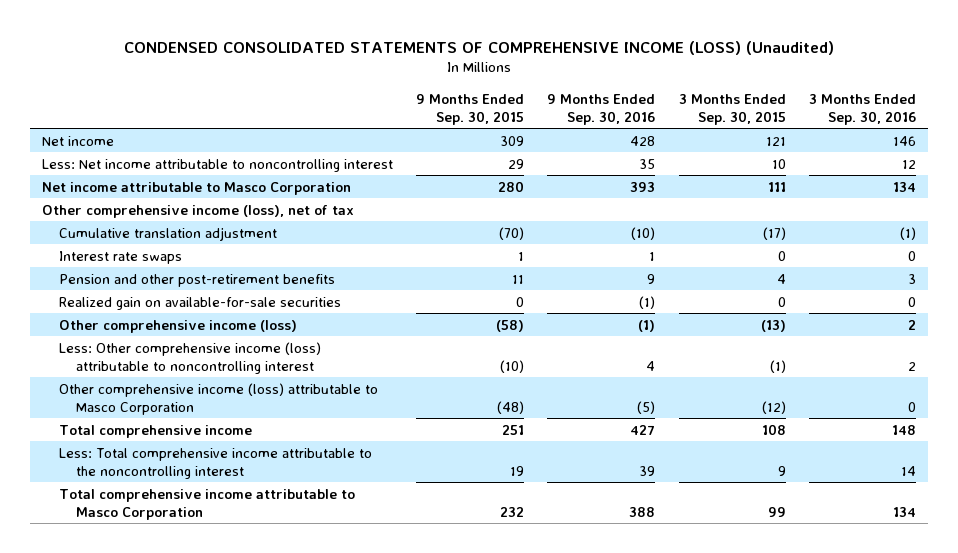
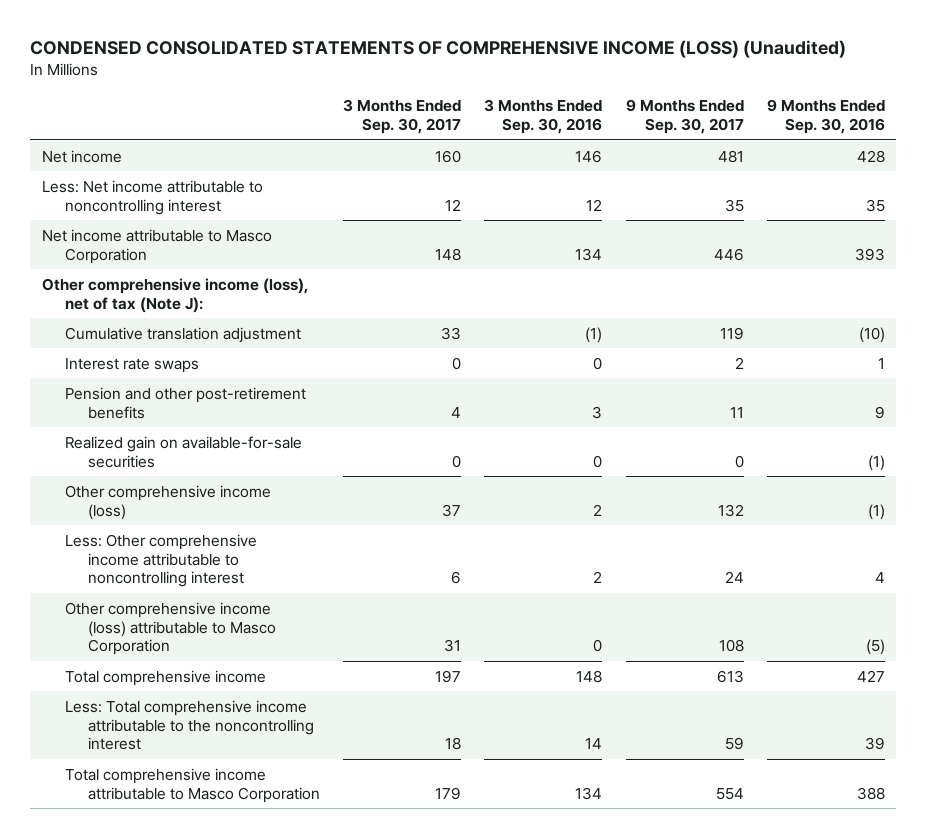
- | 9 Months Ended Sep. 30, 2015 | 9 Months Ended Sep. 30, 2016 | 3 Months Ended Sep. 30, 2015 | 3 Months Ended Sep. 30, 2016
+ | 3 Months Ended Sep. 30, 2017 | 3 Months Ended Sep. 30, 2016 | 9 Months Ended Sep. 30, 2017 | 9 Months Ended Sep. 30, 2016
- Other comprehensive income (loss), net of tax
+ Other comprehensive income (loss), net of tax (Note J):
- Less: Other comprehensive income (loss) attributable to noncontrolling interest | (10) | 4 | (1) | 2
+ Less: Other comprehensive income attributable to noncontrolling interest | 6 | 2 | 24 | 4

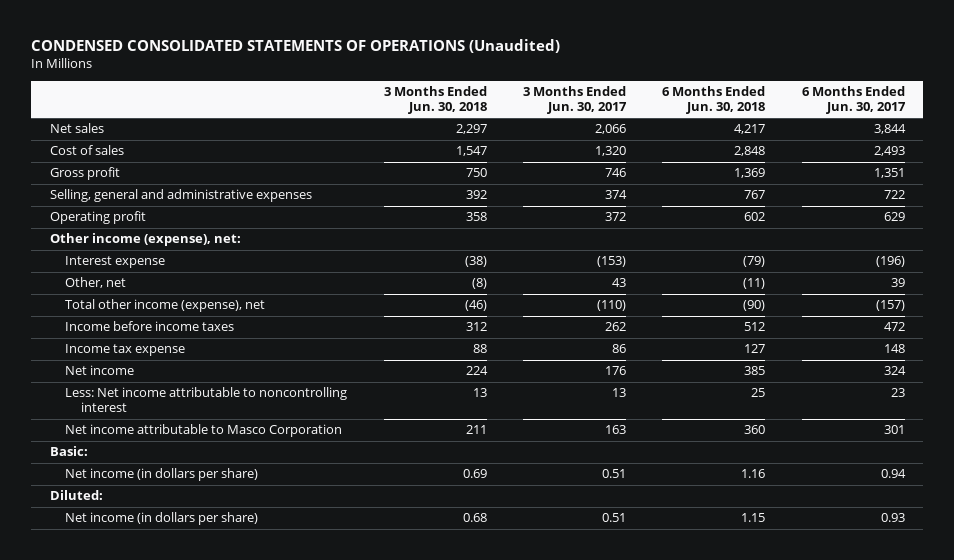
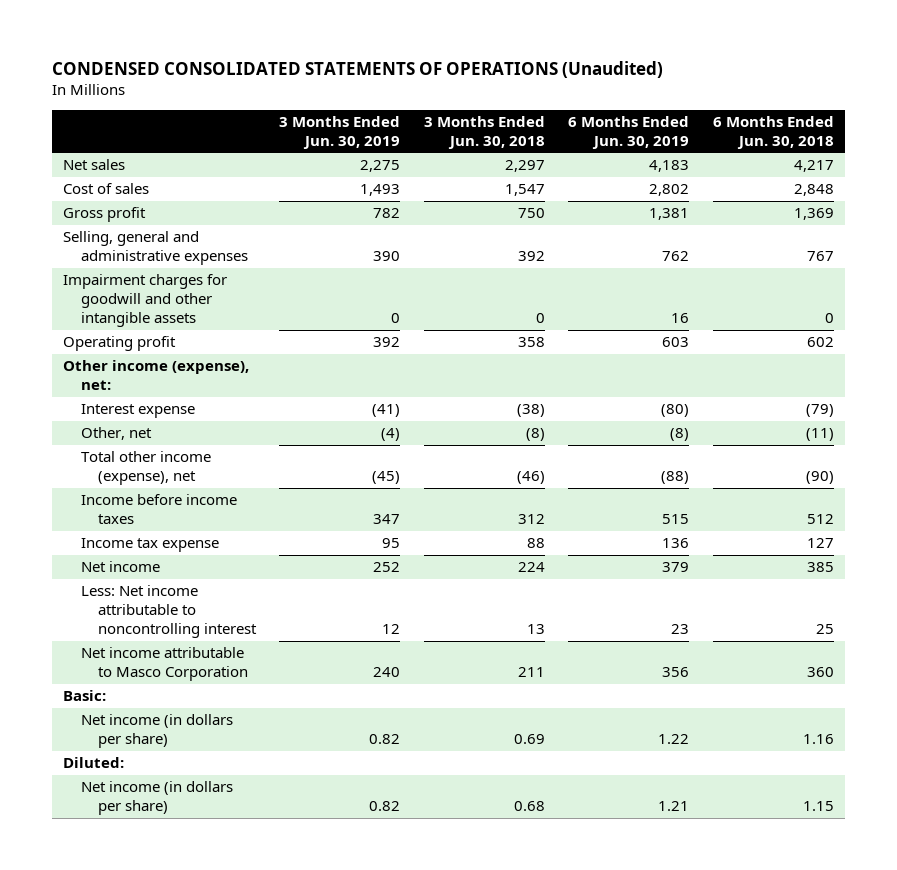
- | 3 Months Ended Jun. 30, 2018 | 3 Months Ended Jun. 30, 2017 | 6 Months Ended Jun. 30, 2018 | 6 Months Ended Jun. 30, 2017
+ | 3 Months Ended Jun. 30, 2019 | 3 Months Ended Jun. 30, 2018 | 6 Months Ended Jun. 30, 2019 | 6 Months Ended Jun. 30, 2018
+ Impairment charges for goodwill and other intangible assets | 0 | 0 | 16 | 0

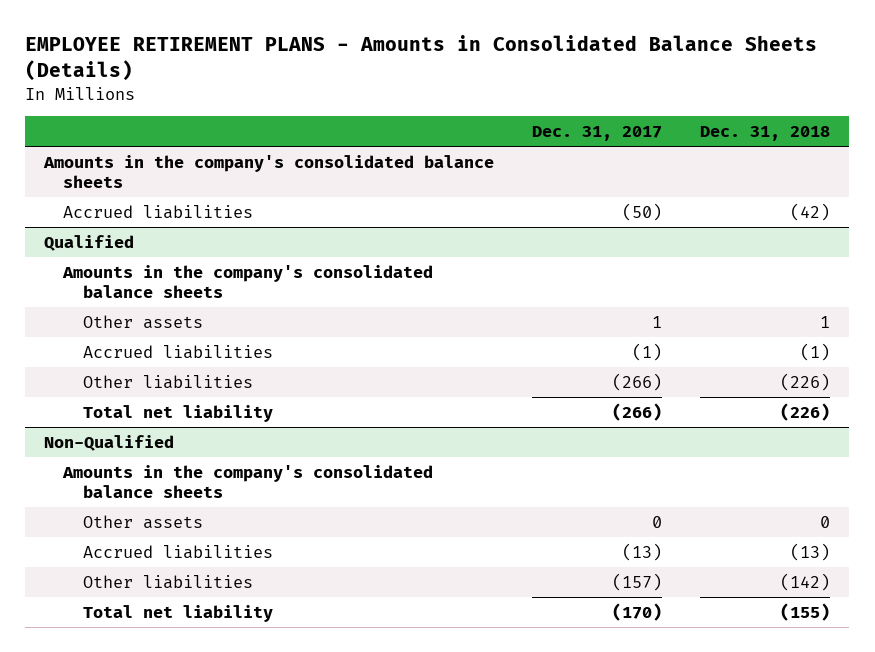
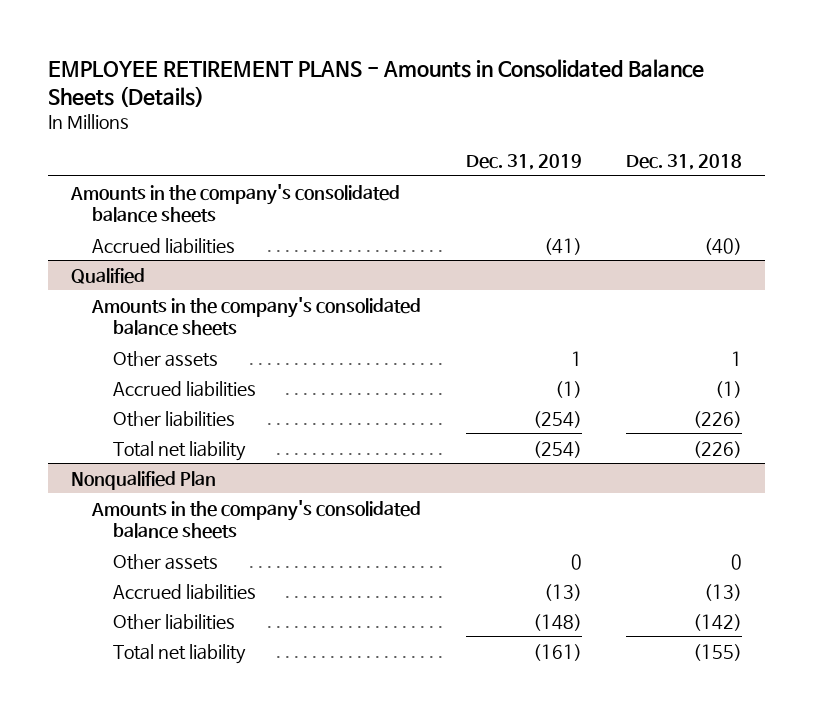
- | Dec. 31, 2017 | Dec. 31, 2018
+ | Dec. 31, 2019 | Dec. 31, 2018
- Accrued liabilities | (50) | (42)
+ Accrued liabilities | (41) | (40)
- Non-Qualified
+ Nonqualified Plan

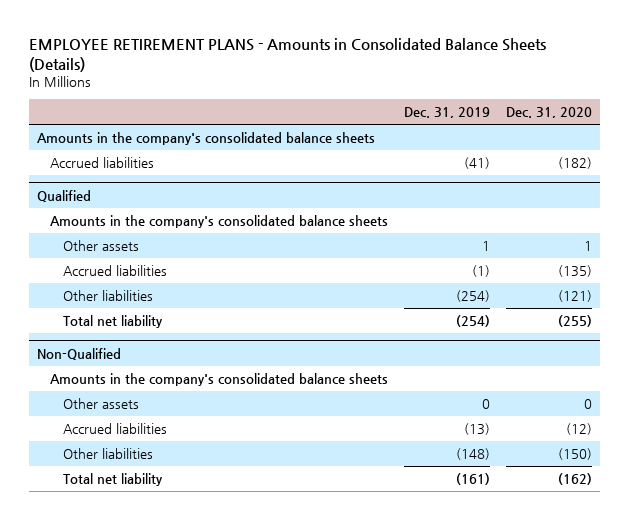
- | Dec. 31, 2019 | Dec. 31, 2018
+ | Dec. 31, 2019 | Dec. 31, 2020
- Nonqualified Plan
+ Non-Qualified

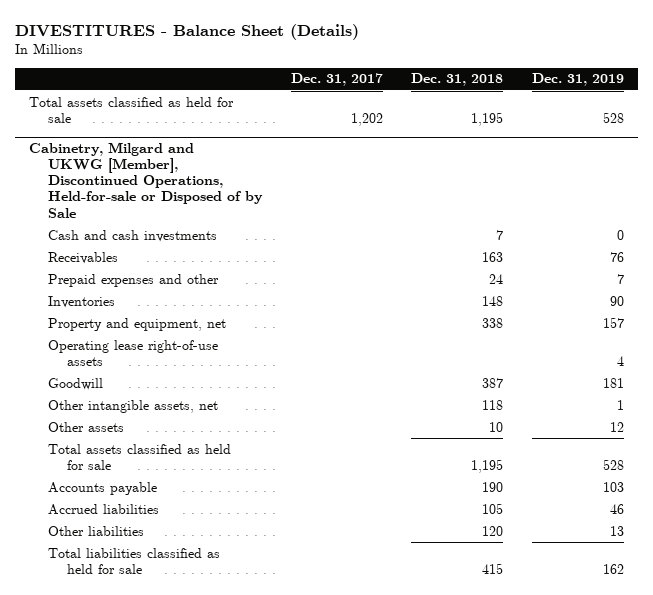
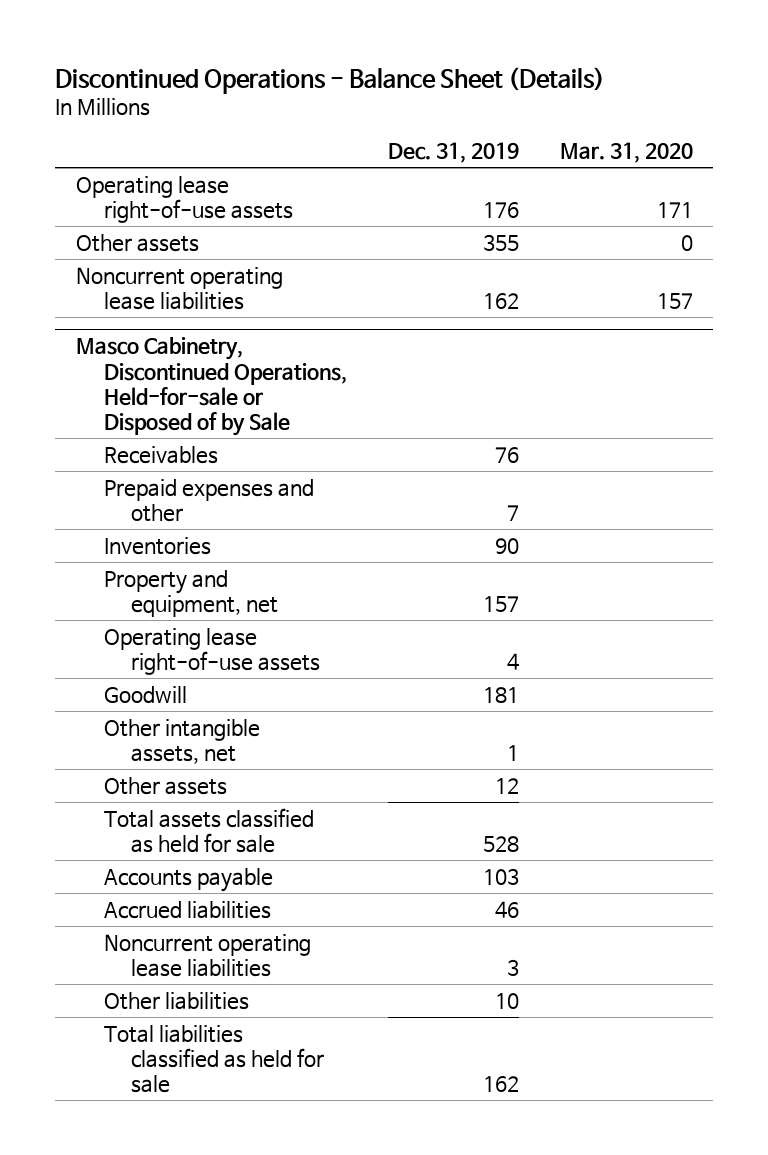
- DIVESTITURES - Balance Sheet (Details)
+ Discontinued Operations - Balance Sheet (Details)
- | Dec. 31, 2017 | Dec. 31, 2018 | Dec. 31, 2019
+ | Dec. 31, 2019 | Mar. 31, 2020
- Total assets classified as held for sale | 1,202 | 1,195 | 528
- Cabinetry, Milgard and UKWG [Member], Discontinued Operations, Held-for-sale or Disposed of by Sale
- Cash and cash investments | | 7 | 0
+ Operating lease right-of-use assets | 176 | 171
+ Other assets | 355 | 0
+ Noncurrent operating lease liabilities | 162 | 157
+ Masco Cabinetry, Discontinued Operations, Held-for-sale or Disposed of by Sale
- Other liabilities | | 120 | 13
+ Noncurrent operating lease liabilities | 3 |
+ Other liabilities | 10 |

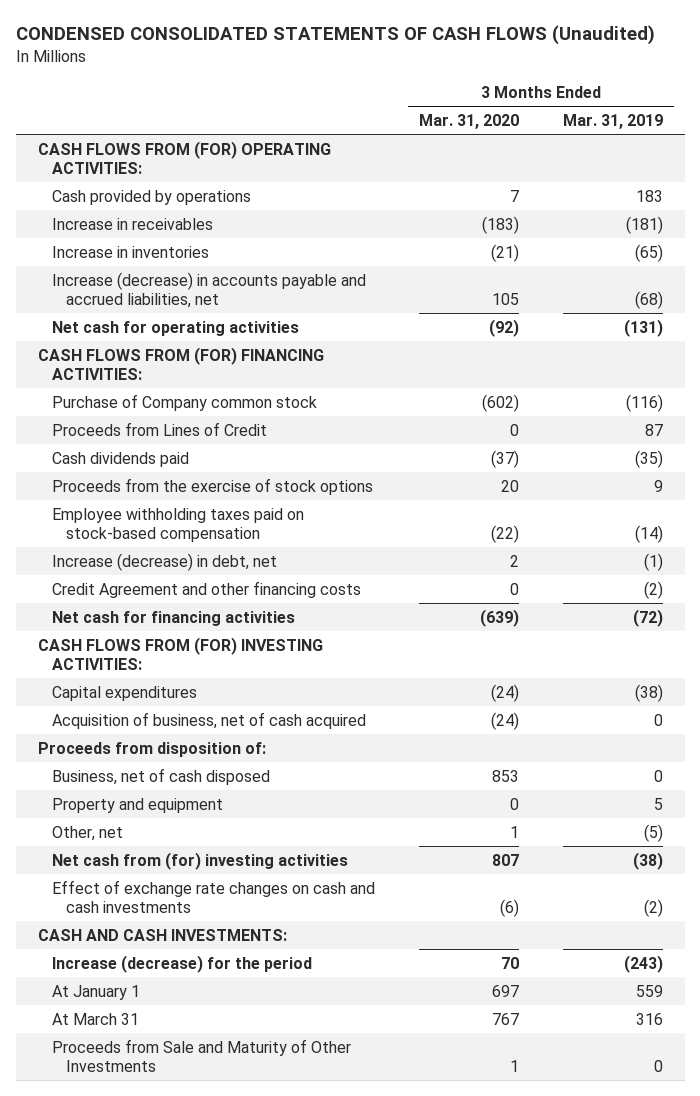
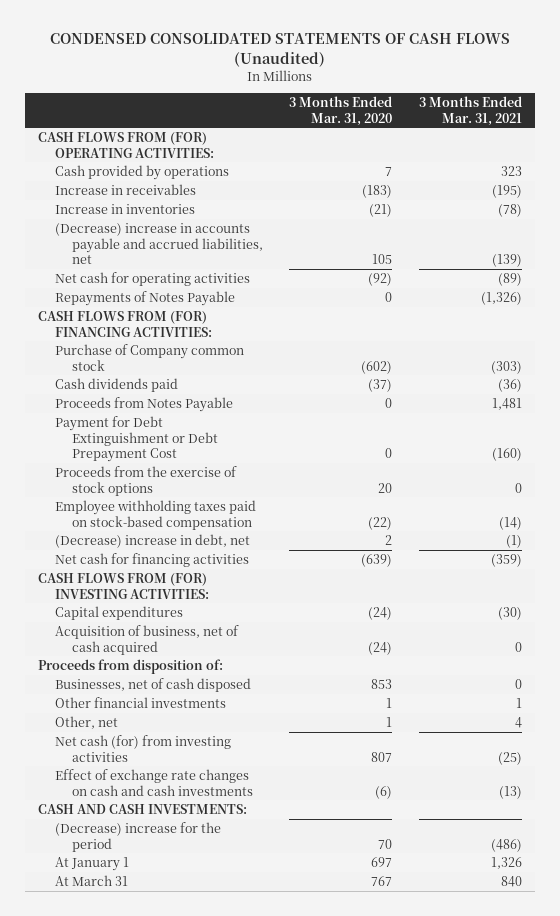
- | 3 Months Ended Mar. 31, 2020 | 3 Months Ended Mar. 31, 2019
+ | 3 Months Ended Mar. 31, 2020 | 3 Months Ended Mar. 31, 2021
- Increase (decrease) in accounts payable and accrued liabilities, net | 105 | (68)
+ (Decrease) increase in accounts payable and accrued liabilities, net | 105 | (139)
+ Repayments of Notes Payable | 0 | (1,326)
- Proceeds from Lines of Credit | 0 | 87
+ Proceeds from Notes Payable | 0 | 1,481
+ Payment for Debt Extinguishment or Debt Prepayment Cost | 0 | (160)
- Increase (decrease) in debt, net | 2 | (1)
- Credit Agreement and other financing costs | 0 | (2)
+ (Decrease) increase in debt, net | 2 | (1)
- Business, net of cash disposed | 853 | 0
- Property and equipment | 0 | 5
+ Businesses, net of cash disposed | 853 | 0
+ Other financial investments | 1 | 1
- Net cash from (for) investing activities | 807 | (38)
+ Net cash (for) from investing activities | 807 | (25)
- Increase (decrease) for the period | 70 | (243)
+ (Decrease) increase for the period | 70 | (486)
- Proceeds from Sale and Maturity of Other Investments | 1 | 0

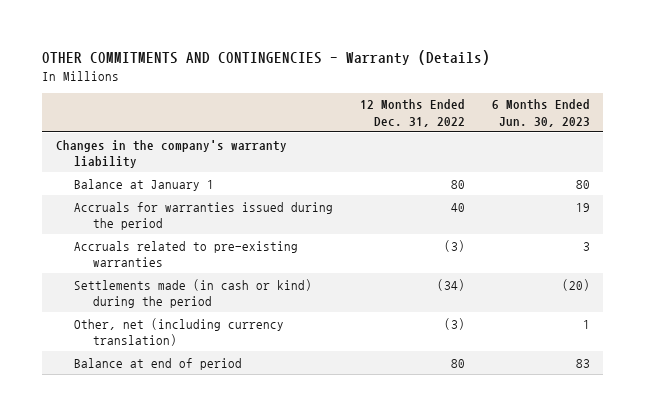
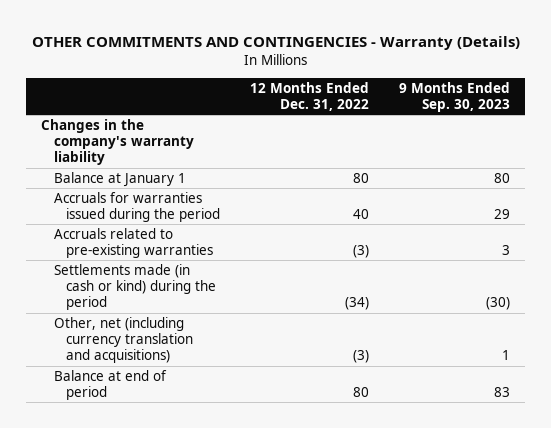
- | 12 Months Ended Dec. 31, 2022 | 6 Months Ended Jun. 30, 2023
+ | 12 Months Ended Dec. 31, 2022 | 9 Months Ended Sep. 30, 2023
- Other, net (including currency translation) | (3) | 1
+ Other, net (including currency translation and acquisitions) | (3) | 1

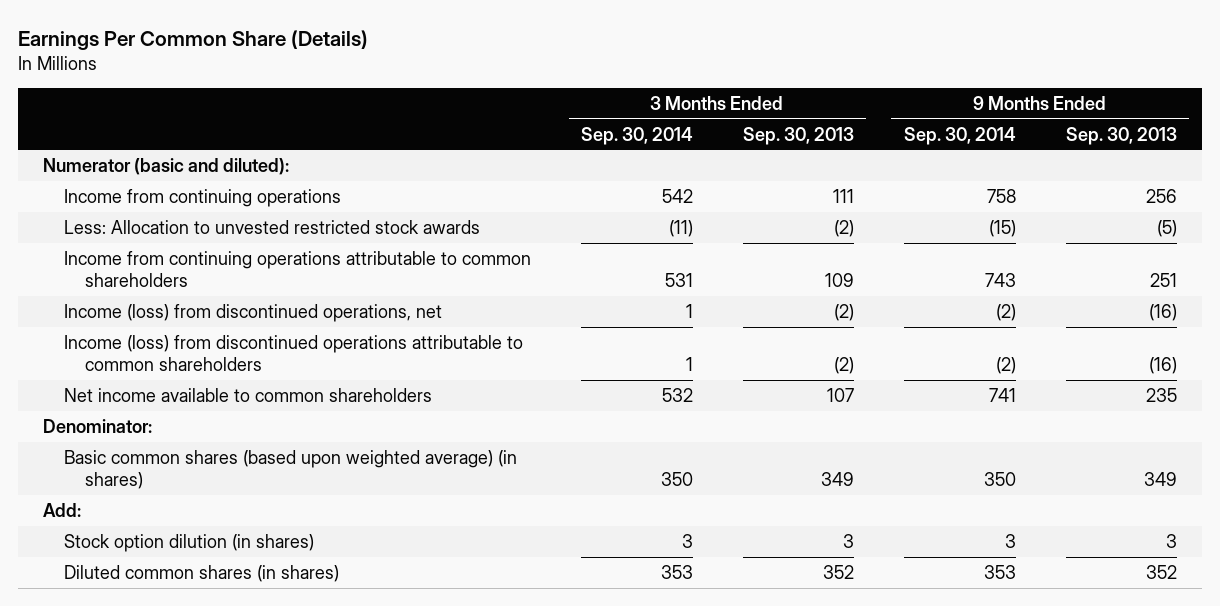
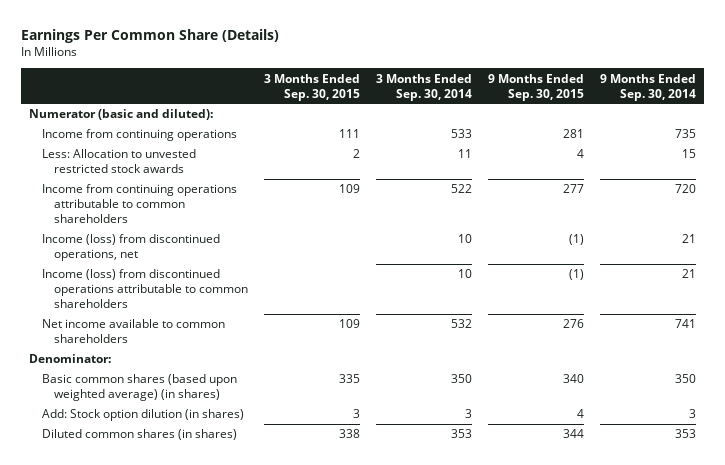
- | 3 Months Ended Sep. 30, 2014 | 3 Months Ended Sep. 30, 2013 | 9 Months Ended Sep. 30, 2014 | 9 Months Ended Sep. 30, 2013
+ | 3 Months Ended Sep. 30, 2015 | 3 Months Ended Sep. 30, 2014 | 9 Months Ended Sep. 30, 2015 | 9 Months Ended Sep. 30, 2014
- Income from continuing operations | 542 | 111 | 758 | 256
- Less: Allocation to unvested restricted stock awards | (11) | (2) | (15) | (5)
- Income from continuing operations attributable to common shareholders | 531 | 109 | 743 | 251
- Income (loss) from discontinued operations, net | 1 | (2) | (2) | (16)
- Income (loss) from discontinued operations attributable to common shareholders | 1 | (2) | (2) | (16)
+ Income from continuing operations | 111 | 533 | 281 | 735
+ Less: Allocation to unvested restricted stock awards | 2 | 11 | 4 | 15
+ Income from continuing operations attributable to common shareholders | 109 | 522 | 277 | 720
+ Income (loss) from discontinued operations, net | | 10 | (1) | 21
+ Income (loss) from discontinued operations attributable to common shareholders | | 10 | (1) | 21
- Add:
- Stock option dilution (in shares) | 3 | 3 | 3 | 3
+ Add: Stock option dilution (in shares) | 3 | 3 | 4 | 3

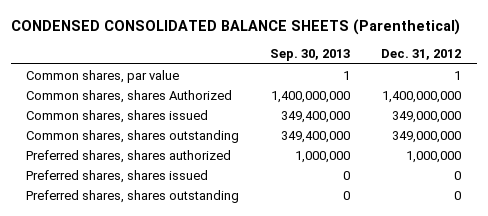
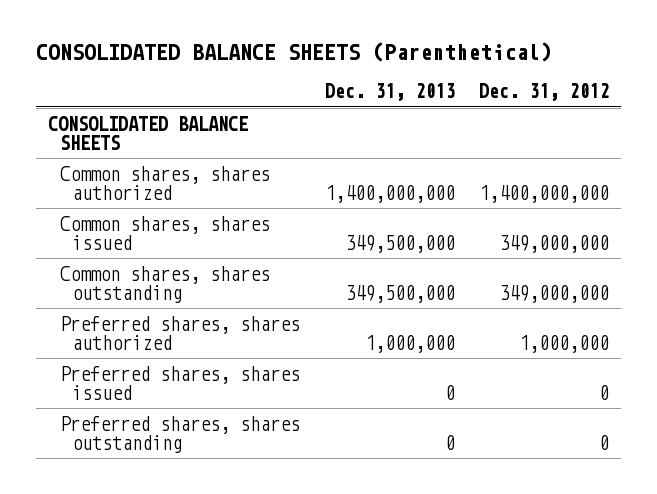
- CONDENSED CONSOLIDATED BALANCE SHEETS (Parenthetical)
+ CONSOLIDATED BALANCE SHEETS (Parenthetical)
- | Sep. 30, 2013 | Dec. 31, 2012
+ | Dec. 31, 2013 | Dec. 31, 2012
- Common shares, par value | 1 | 1
- Common shares, shares Authorized | 1,400,000,000 | 1,400,000,000
+ CONSOLIDATED BALANCE SHEETS
+ Common shares, shares authorized | 1,400,000,000 | 1,400,000,000

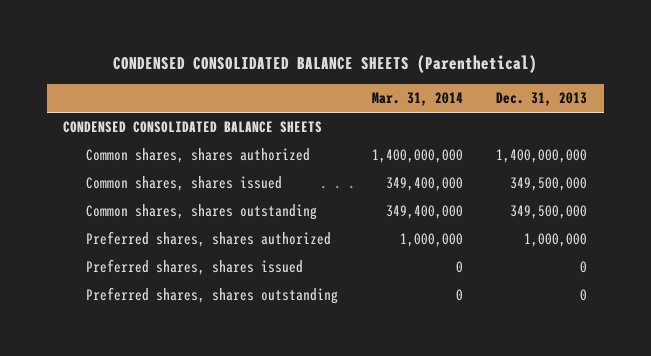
- CONSOLIDATED BALANCE SHEETS (Parenthetical)
+ CONDENSED CONSOLIDATED BALANCE SHEETS (Parenthetical)
- | Dec. 31, 2013 | Dec. 31, 2012
+ | Mar. 31, 2014 | Dec. 31, 2013
- CONSOLIDATED BALANCE SHEETS
+ CONDENSED CONSOLIDATED BALANCE SHEETS

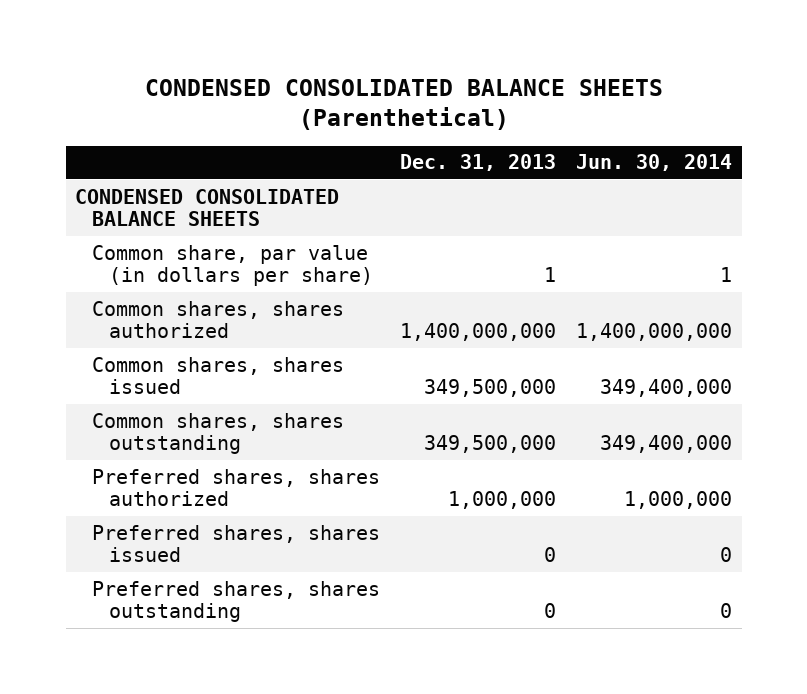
- | Mar. 31, 2014 | Dec. 31, 2013
+ | Dec. 31, 2013 | Jun. 30, 2014
+ Common share, par value (in dollars per share) | 1 | 1

